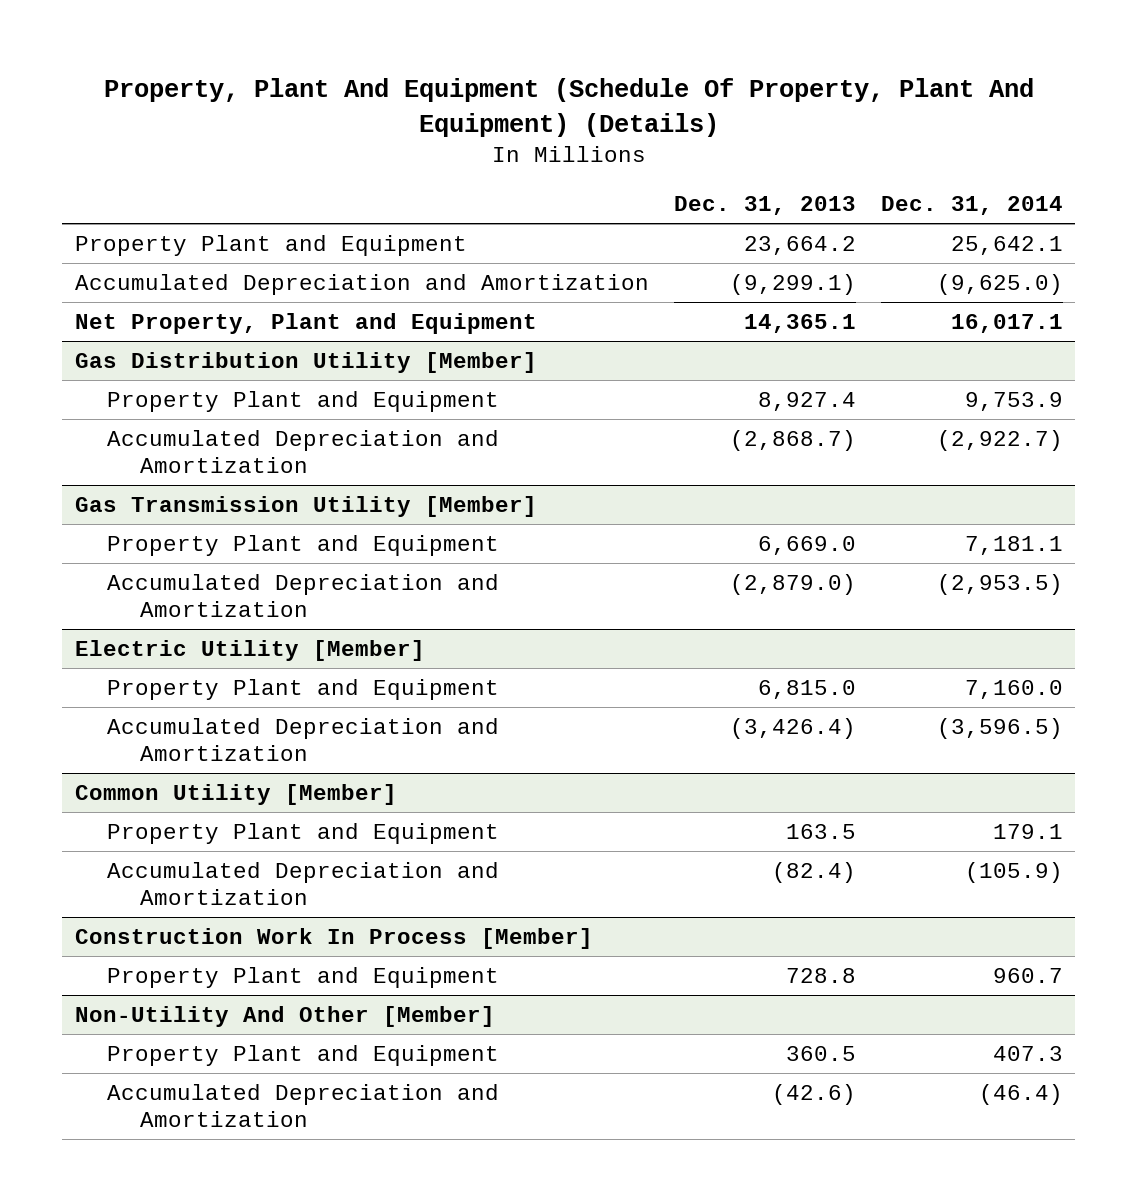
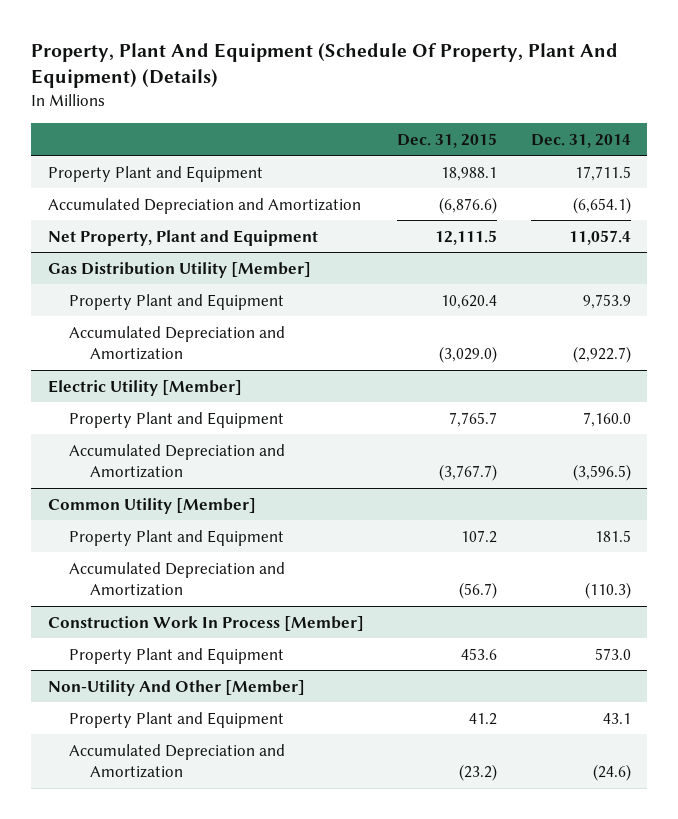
- | Dec. 31, 2013 | Dec. 31, 2014
+ | Dec. 31, 2015 | Dec. 31, 2014
- Property Plant and Equipment | 23,664.2 | 25,642.1
- Accumulated Depreciation and Amortization | (9,299.1) | (9,625.0)
- Net Property, Plant and Equipment | 14,365.1 | 16,017.1
+ Property Plant and Equipment | 18,988.1 | 17,711.5
+ Accumulated Depreciation and Amortization | (6,876.6) | (6,654.1)
+ Net Property, Plant and Equipment | 12,111.5 | 11,057.4
- Gas Transmission Utility [Member]
- Property Plant and Equipment | 6,669.0 | 7,181.1
- Accumulated Depreciation and Amortization | (2,879.0) | (2,953.5)
@ Common Utility [Member]
- Property Plant and Equipment | 163.5 | 179.1
- Accumulated Depreciation and Amortization | (82.4) | (105.9)
+ Property Plant and Equipment | 107.2 | 181.5
+ Accumulated Depreciation and Amortization | (56.7) | (110.3)
@ Construction Work In Process [Member]
- Property Plant and Equipment | 728.8 | 960.7
+ Property Plant and Equipment | 453.6 | 573.0
@ Non-Utility And Other [Member]
- Property Plant and Equipment | 360.5 | 407.3
- Accumulated Depreciation and Amortization | (42.6) | (46.4)
+ Property Plant and Equipment | 41.2 | 43.1
+ Accumulated Depreciation and Amortization | (23.2) | (24.6)

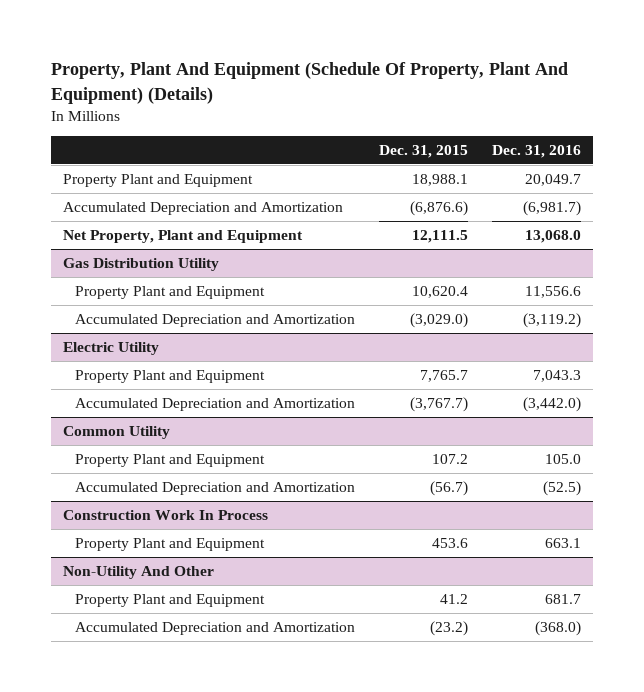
- | Dec. 31, 2015 | Dec. 31, 2014
+ | Dec. 31, 2015 | Dec. 31, 2016
- Gas Distribution Utility [Member]
+ Gas Distribution Utility
- Electric Utility [Member]
+ Electric Utility
- Common Utility [Member]
+ Common Utility
- Construction Work In Process [Member]
+ Construction Work In Process
- Non-Utility And Other [Member]
+ Non-Utility And Other

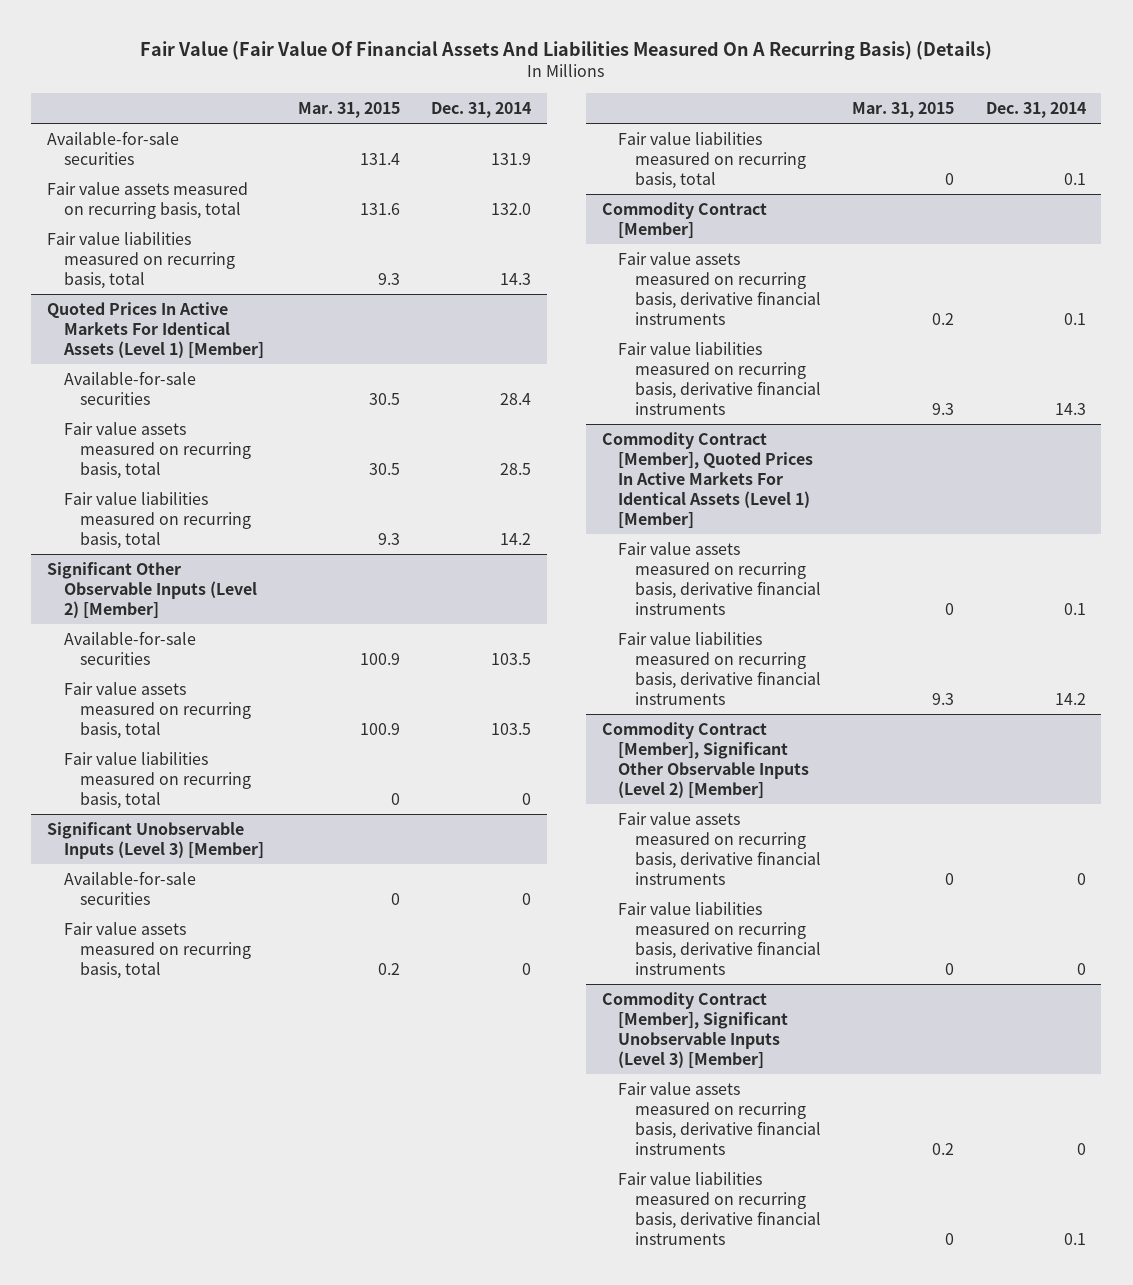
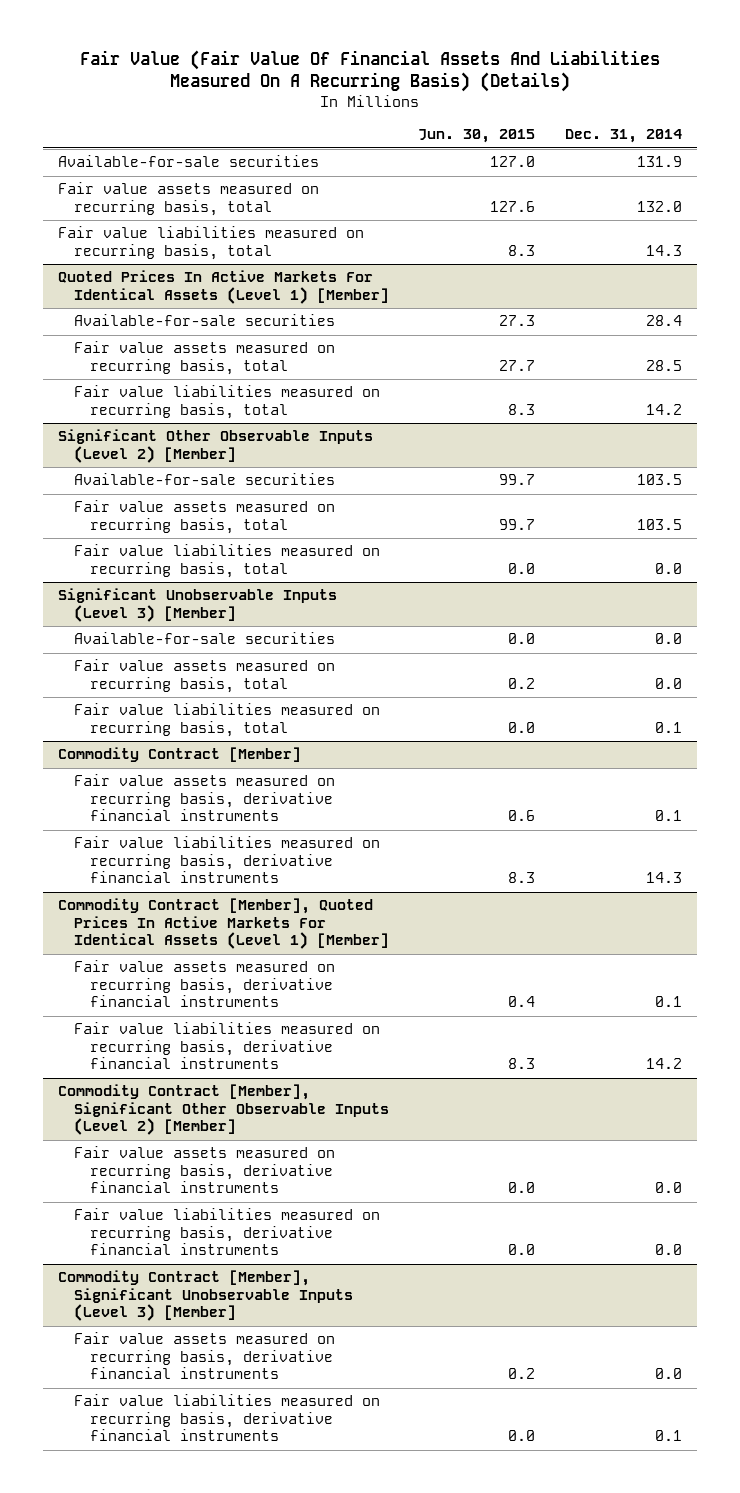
- | Mar. 31, 2015 | Dec. 31, 2014
+ | Jun. 30, 2015 | Dec. 31, 2014
@ Significant Other Observable Inputs (Level 2) [Member]
- Fair value liabilities measured on recurring basis, total | 0 | 0
+ Fair value liabilities measured on recurring basis, total | 0.0 | 0.0
@ Significant Unobservable Inputs (Level 3) [Member]
- Available-for-sale securities | 0 | 0
- Fair value assets measured on recurring basis, total | 0.2 | 0
+ Available-for-sale securities | 0.0 | 0.0
+ Fair value assets measured on recurring basis, total | 0.2 | 0.0
@ Commodity Contract [Member], Significant Other Observable Inputs (Level 2) [Member]
- Fair value assets measured on recurring basis, derivative financial instruments | 0 | 0
- Fair value liabilities measured on recurring basis, derivative financial instruments | 0 | 0
+ Fair value assets measured on recurring basis, derivative financial instruments | 0.0 | 0.0
+ Fair value liabilities measured on recurring basis, derivative financial instruments | 0.0 | 0.0
@ Commodity Contract [Member], Significant Unobservable Inputs (Level 3) [Member]
- Fair value assets measured on recurring basis, derivative financial instruments | 0.2 | 0
+ Fair value assets measured on recurring basis, derivative financial instruments | 0.2 | 0.0

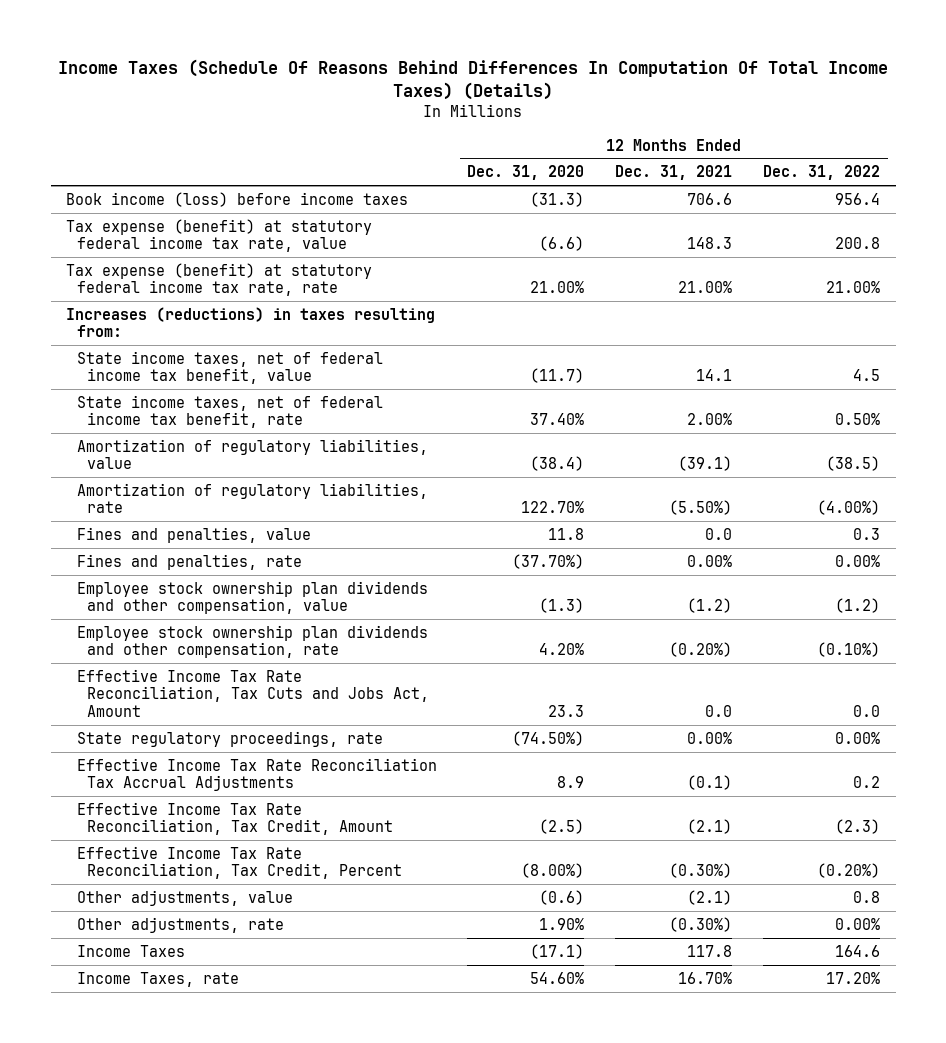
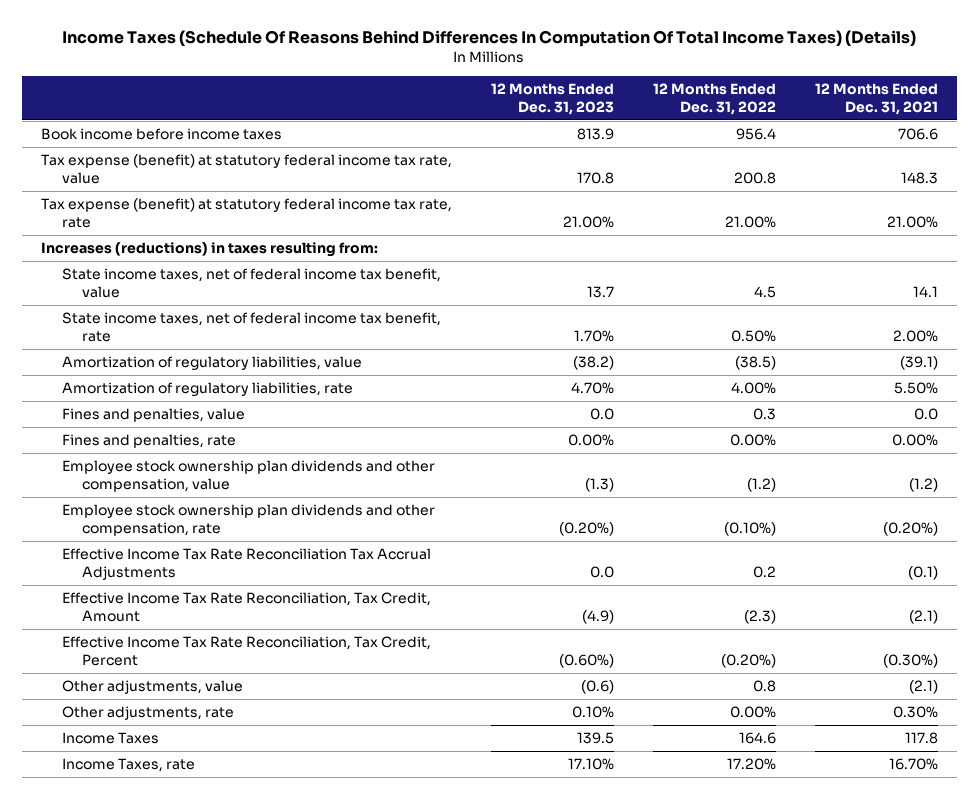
- | 12 Months Ended Dec. 31, 2020 | 12 Months Ended Dec. 31, 2021 | 12 Months Ended Dec. 31, 2022
+ | 12 Months Ended Dec. 31, 2023 | 12 Months Ended Dec. 31, 2022 | 12 Months Ended Dec. 31, 2021
- Book income (loss) before income taxes | (31.3) | 706.6 | 956.4
+ Book income before income taxes | 813.9 | 956.4 | 706.6
- Amortization of regulatory liabilities, rate | 122.70% | (5.50%) | (4.00%)
+ Amortization of regulatory liabilities, rate | 4.70% | 4.00% | 5.50%
- Effective Income Tax Rate Reconciliation, Tax Cuts and Jobs Act, Amount | 23.3 | 0.0 | 0.0
- State regulatory proceedings, rate | (74.50%) | 0.00% | 0.00%
- Other adjustments, rate | 1.90% | (0.30%) | 0.00%
+ Other adjustments, rate | 0.10% | 0.00% | 0.30%

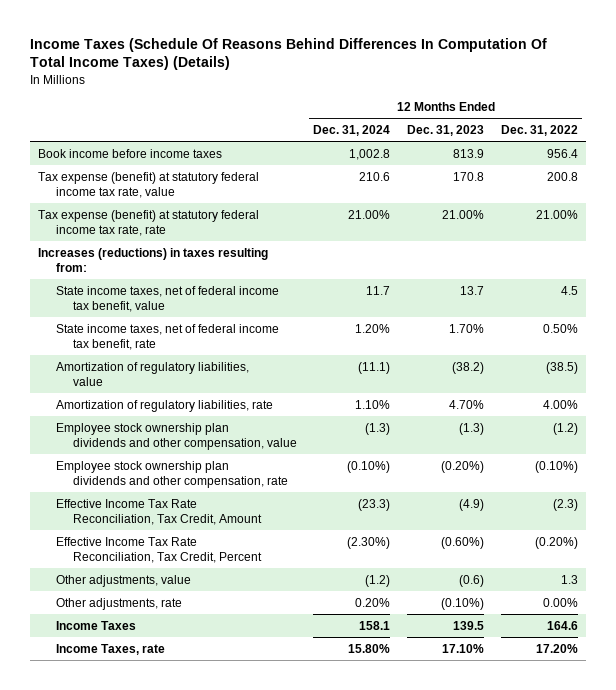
- | 12 Months Ended Dec. 31, 2023 | 12 Months Ended Dec. 31, 2022 | 12 Months Ended Dec. 31, 2021
+ | 12 Months Ended Dec. 31, 2024 | 12 Months Ended Dec. 31, 2023 | 12 Months Ended Dec. 31, 2022
- Fines and penalties, value | 0.0 | 0.3 | 0.0
- Fines and penalties, rate | 0.00% | 0.00% | 0.00%
- Effective Income Tax Rate Reconciliation Tax Accrual Adjustments | 0.0 | 0.2 | (0.1)
- Other adjustments, value | (0.6) | 0.8 | (2.1)
- Other adjustments, rate | 0.10% | 0.00% | 0.30%
+ Other adjustments, value | (1.2) | (0.6) | 1.3
+ Other adjustments, rate | 0.20% | (0.10%) | 0.00%

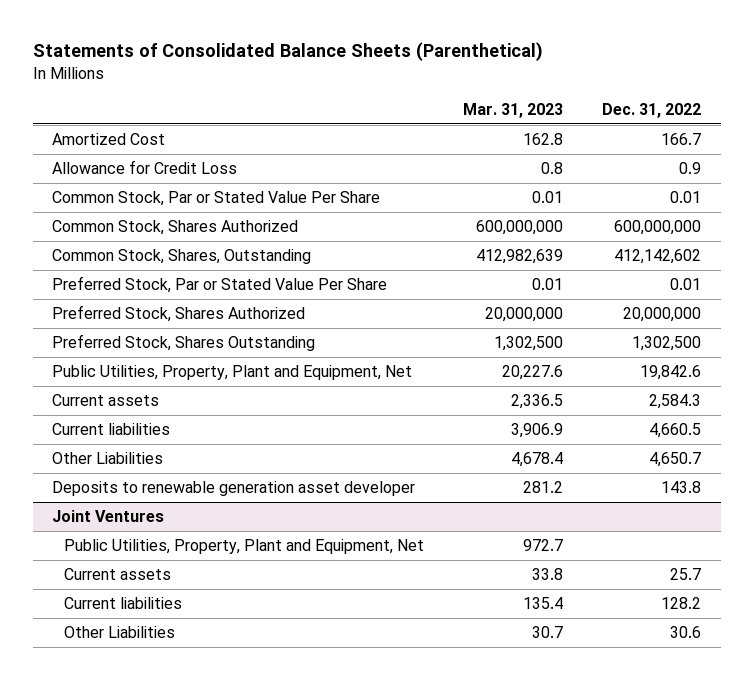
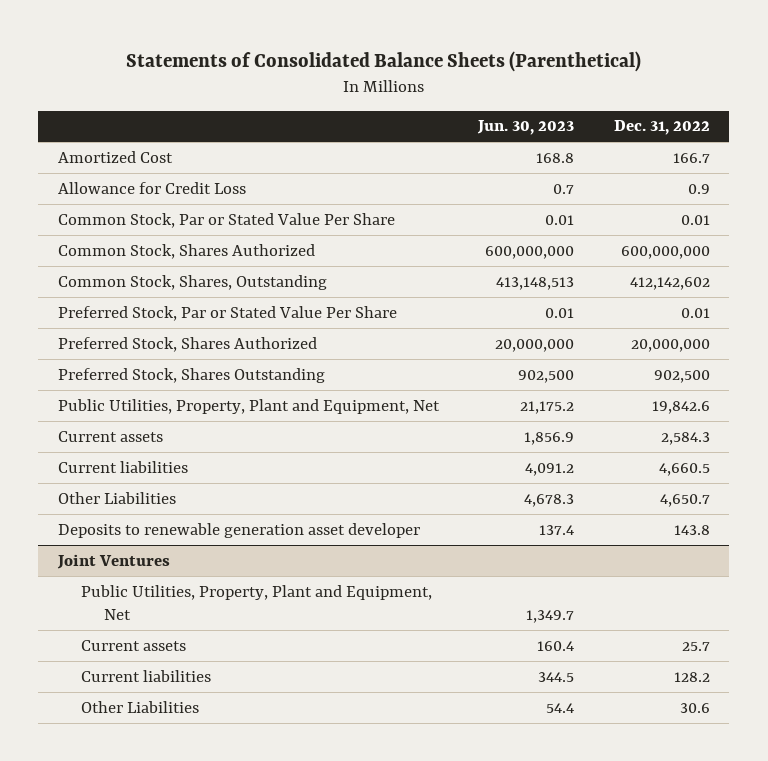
- | Mar. 31, 2023 | Dec. 31, 2022
+ | Jun. 30, 2023 | Dec. 31, 2022
- Preferred Stock, Shares Outstanding | 1,302,500 | 1,302,500
+ Preferred Stock, Shares Outstanding | 902,500 | 902,500

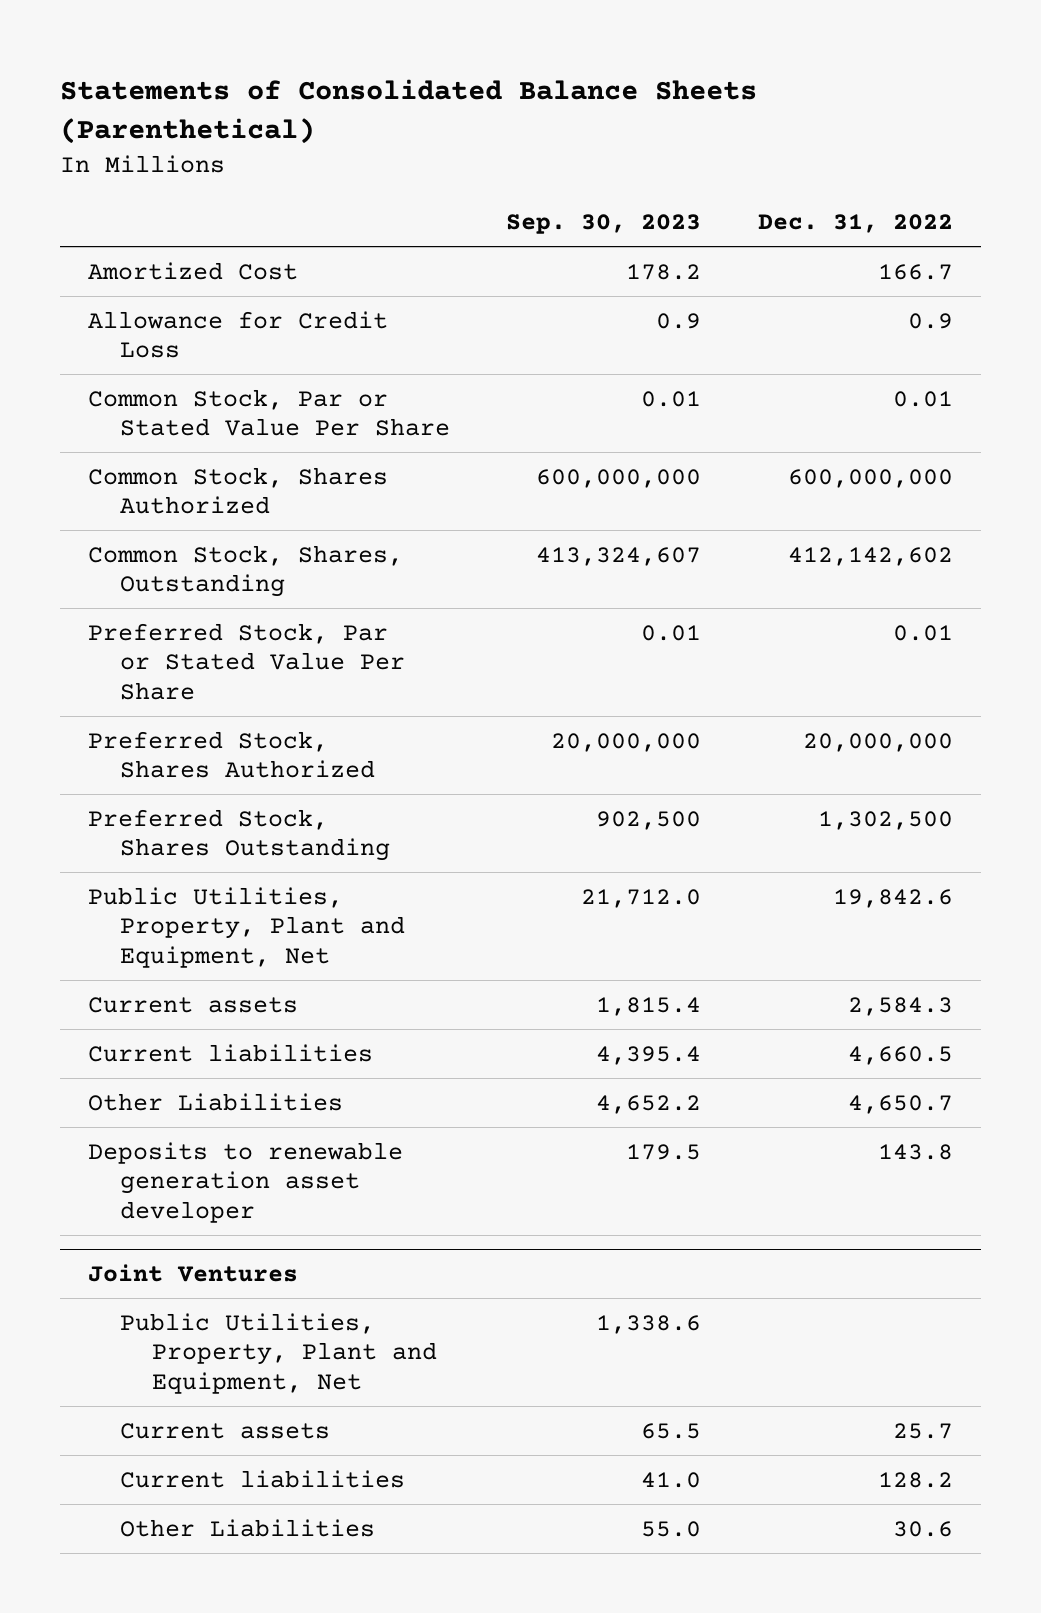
- | Jun. 30, 2023 | Dec. 31, 2022
+ | Sep. 30, 2023 | Dec. 31, 2022
- Preferred Stock, Shares Outstanding | 902,500 | 902,500
+ Preferred Stock, Shares Outstanding | 902,500 | 1,302,500

